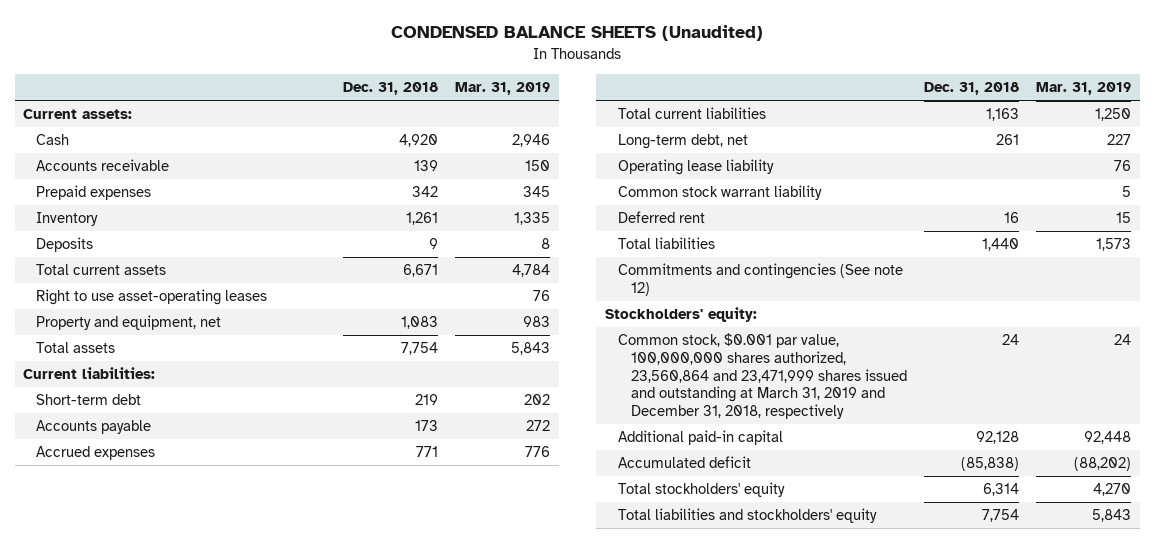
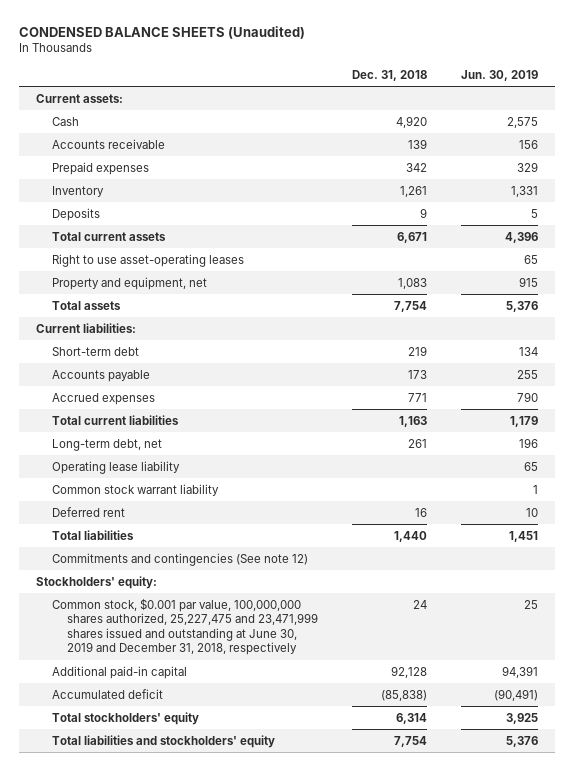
- | Dec. 31, 2018 | Mar. 31, 2019
+ | Dec. 31, 2018 | Jun. 30, 2019
- Common stock, $0.001 par value, 100,000,000 shares authorized, 23,560,864 and 23,471,999 shares issued and outstanding at March 31, 2019 and December 31, 2018, respectively | 24 | 24
+ Common stock, $0.001 par value, 100,000,000 shares authorized, 25,227,475 and 23,471,999 shares issued and outstanding at June 30, 2019 and December 31, 2018, respectively | 24 | 25

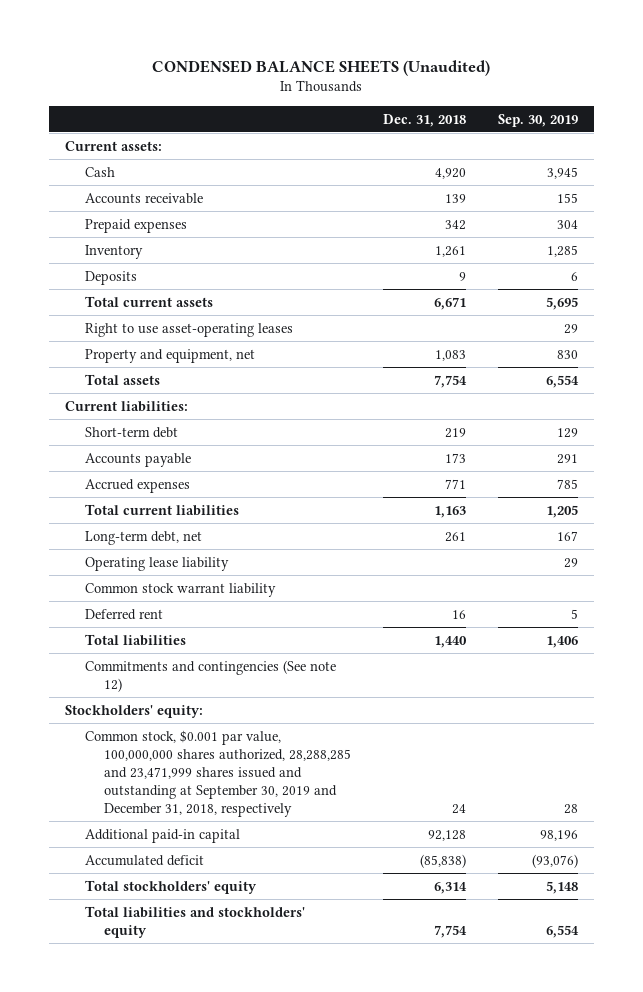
- | Dec. 31, 2018 | Jun. 30, 2019
+ | Dec. 31, 2018 | Sep. 30, 2019
- Common stock, $0.001 par value, 100,000,000 shares authorized, 25,227,475 and 23,471,999 shares issued and outstanding at June 30, 2019 and December 31, 2018, respectively | 24 | 25
+ Common stock, $0.001 par value, 100,000,000 shares authorized, 28,288,285 and 23,471,999 shares issued and outstanding at September 30, 2019 and December 31, 2018, respectively | 24 | 28

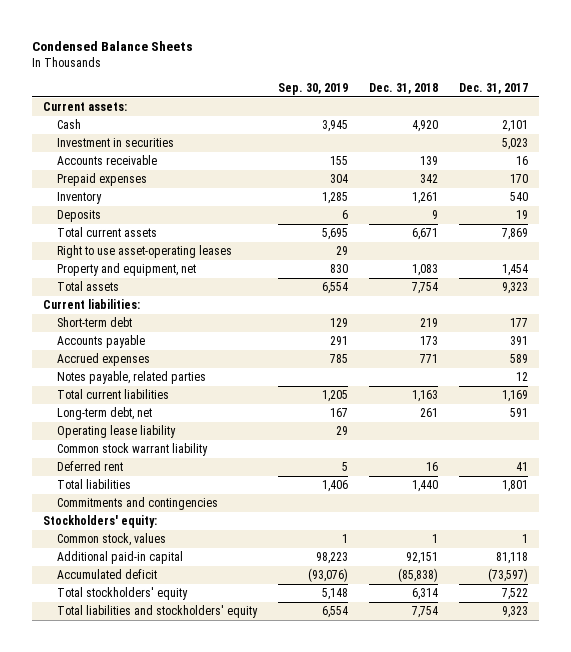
- CONDENSED BALANCE SHEETS (Unaudited)
+ Condensed Balance Sheets
- | Dec. 31, 2018 | Sep. 30, 2019
+ | Sep. 30, 2019 | Dec. 31, 2018 | Dec. 31, 2017
+ Investment in securities | | | 5,023
+ Notes payable, related parties | | | 12
- Commitments and contingencies (See note 12)
+ Commitments and contingencies
- Common stock, $0.001 par value, 100,000,000 shares authorized, 28,288,285 and 23,471,999 shares issued and outstanding at September 30, 2019 and December 31, 2018, respectively | 24 | 28
- Additional paid-in capital | 92,128 | 98,196
+ Common stock, values | 1 | 1 | 1
+ Additional paid-in capital | 98,223 | 92,151 | 81,118

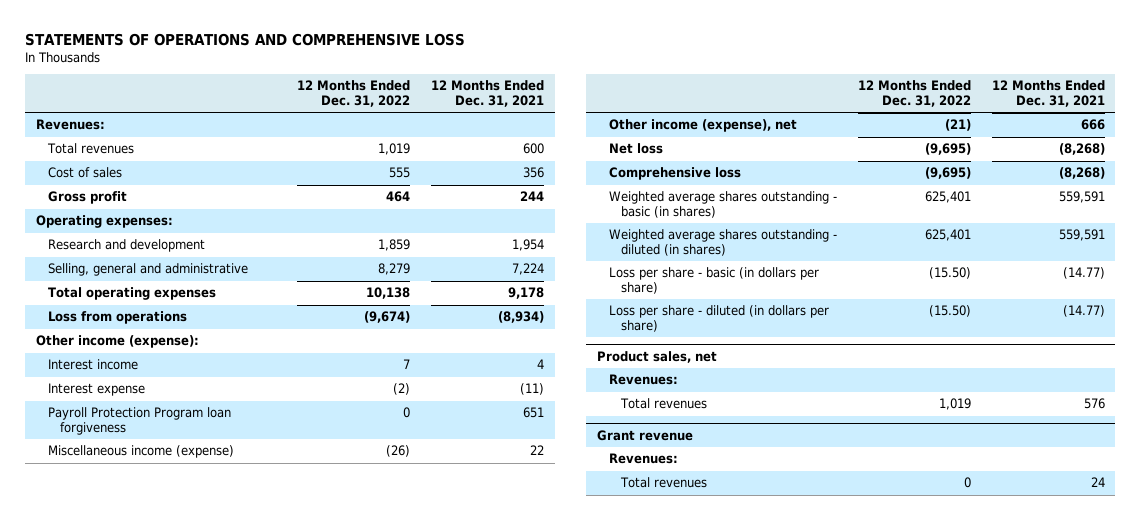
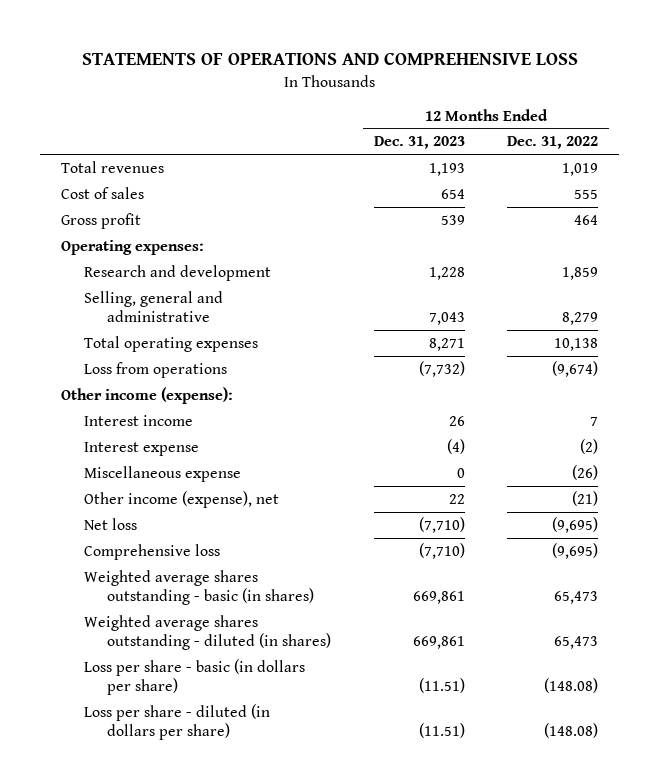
- | 12 Months Ended Dec. 31, 2022 | 12 Months Ended Dec. 31, 2021
+ | 12 Months Ended Dec. 31, 2023 | 12 Months Ended Dec. 31, 2022
- Revenues:
- Payroll Protection Program loan forgiveness | 0 | 651
- Miscellaneous income (expense) | (26) | 22
+ Miscellaneous expense | 0 | (26)
- Weighted average shares outstanding - basic (in shares) | 625,401 | 559,591
- Weighted average shares outstanding - diluted (in shares) | 625,401 | 559,591
- Loss per share - basic (in dollars per share) | (15.50) | (14.77)
- Loss per share - diluted (in dollars per share) | (15.50) | (14.77)
- Product sales, net
- Revenues:
- Total revenues | 1,019 | 576
- Grant revenue
- Revenues:
- Total revenues | 0 | 24
+ Weighted average shares outstanding - basic (in shares) | 669,861 | 65,473
+ Weighted average shares outstanding - diluted (in shares) | 669,861 | 65,473
+ Loss per share - basic (in dollars per share) | (11.51) | (148.08)
+ Loss per share - diluted (in dollars per share) | (11.51) | (148.08)

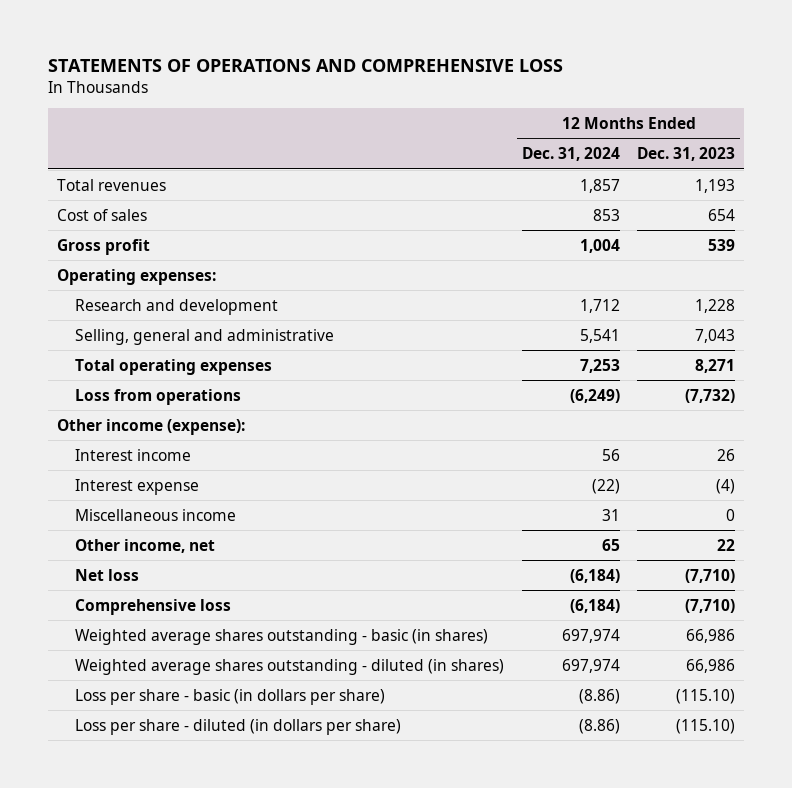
- | 12 Months Ended Dec. 31, 2023 | 12 Months Ended Dec. 31, 2022
+ | 12 Months Ended Dec. 31, 2024 | 12 Months Ended Dec. 31, 2023
- Miscellaneous expense | 0 | (26)
- Other income (expense), net | 22 | (21)
+ Miscellaneous income | 31 | 0
+ Other income, net | 65 | 22
- Weighted average shares outstanding - basic (in shares) | 669,861 | 65,473
- Weighted average shares outstanding - diluted (in shares) | 669,861 | 65,473
- Loss per share - basic (in dollars per share) | (11.51) | (148.08)
- Loss per share - diluted (in dollars per share) | (11.51) | (148.08)
+ Weighted average shares outstanding - basic (in shares) | 697,974 | 66,986
+ Weighted average shares outstanding - diluted (in shares) | 697,974 | 66,986
+ Loss per share - basic (in dollars per share) | (8.86) | (115.10)
+ Loss per share - diluted (in dollars per share) | (8.86) | (115.10)

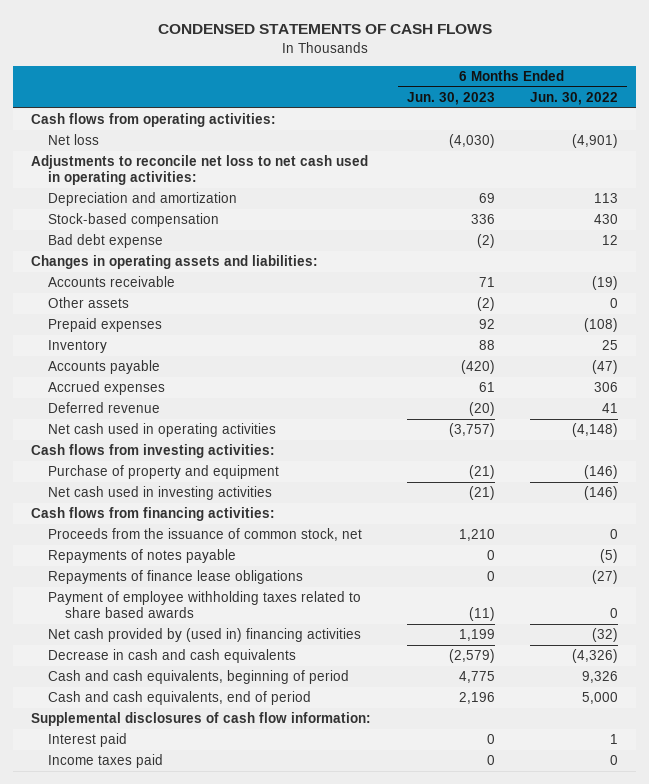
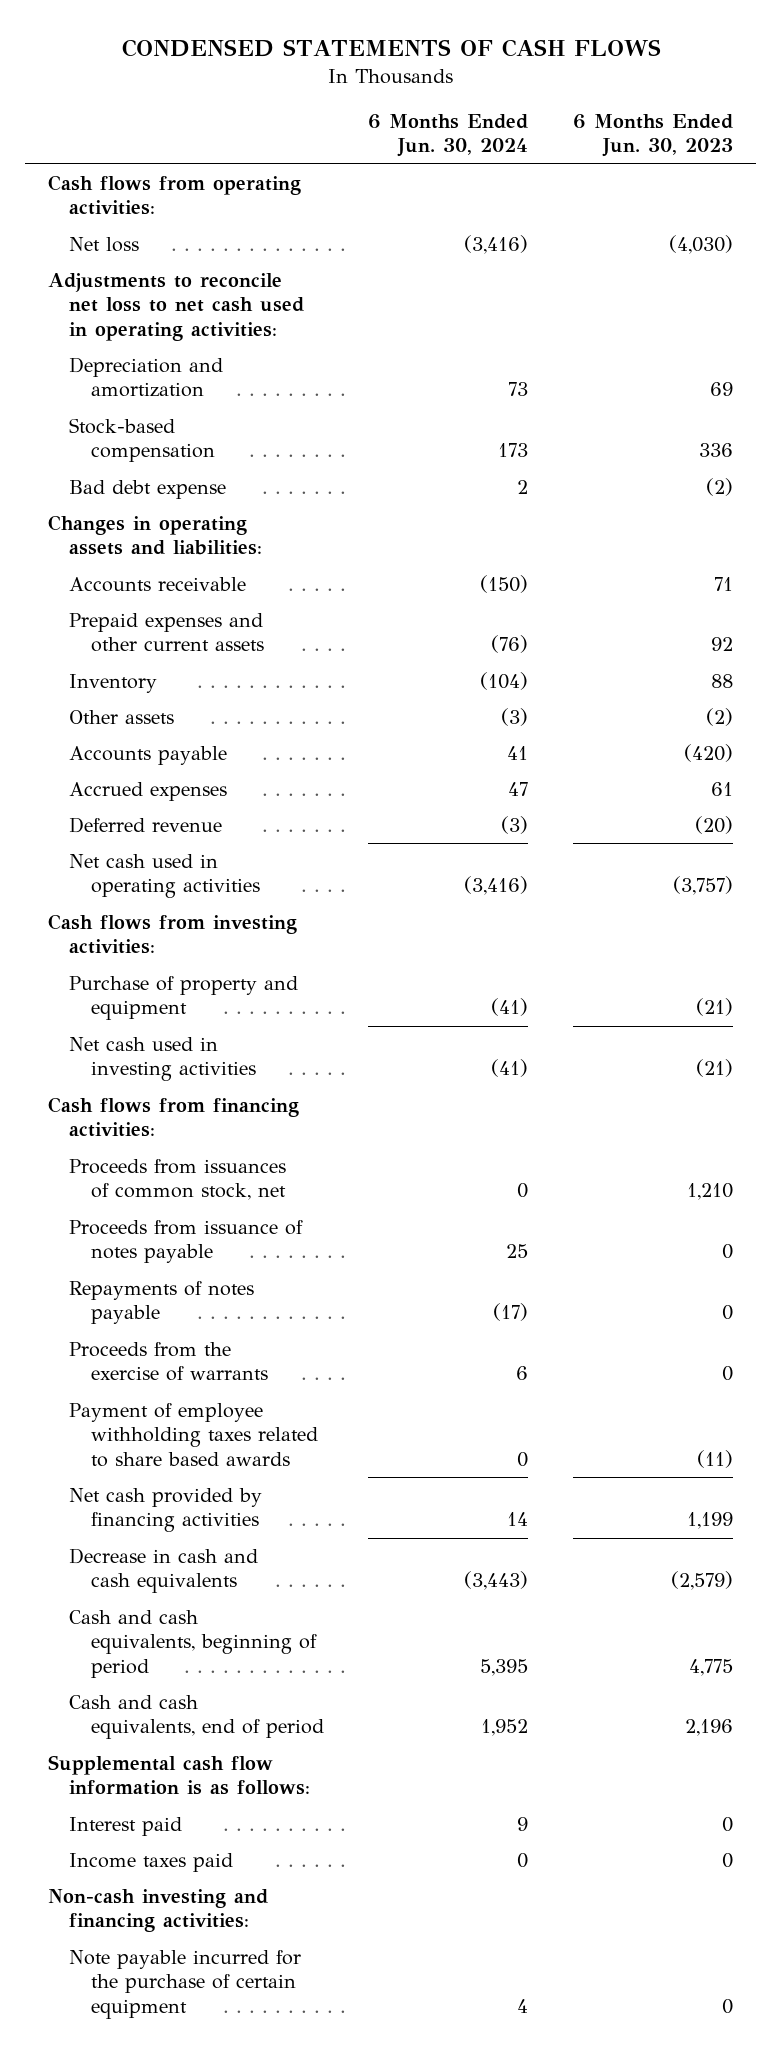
- | 6 Months Ended Jun. 30, 2023 | 6 Months Ended Jun. 30, 2022
+ | 6 Months Ended Jun. 30, 2024 | 6 Months Ended Jun. 30, 2023
- Prepaid expenses | 92 | (108)
+ Prepaid expenses and other current assets | (76) | 92
moved down: Other assets | (3) | (2)
- Proceeds from the issuance of common stock, net | 1,210 | 0
+ Proceeds from issuances of common stock, net | 0 | 1,210
+ Proceeds from issuance of notes payable | 25 | 0
- Repayments of finance lease obligations | 0 | (27)
+ Proceeds from the exercise of warrants | 6 | 0
- Net cash provided by (used in) financing activities | 1,199 | (32)
+ Net cash provided by financing activities | 14 | 1,199
- Supplemental disclosures of cash flow information:
+ Supplemental cash flow information is as follows:
+ Non-cash investing and financing activities:
+ Note payable incurred for the purchase of certain equipment | 4 | 0

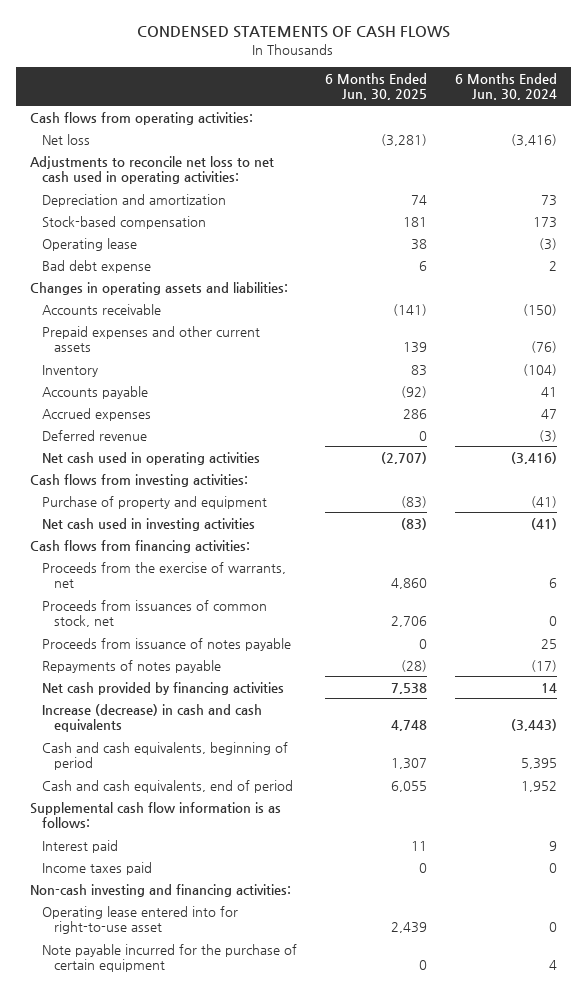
- | 6 Months Ended Jun. 30, 2024 | 6 Months Ended Jun. 30, 2023
+ | 6 Months Ended Jun. 30, 2025 | 6 Months Ended Jun. 30, 2024
+ Operating lease | 38 | (3)
- Other assets | (3) | (2)
+ Proceeds from the exercise of warrants, net | 4,860 | 6
- Proceeds from the exercise of warrants | 6 | 0
- Payment of employee withholding taxes related to share based awards | 0 | (11)
- Decrease in cash and cash equivalents | (3,443) | (2,579)
+ Increase (decrease) in cash and cash equivalents | 4,748 | (3,443)
+ Operating lease entered into for right-to-use asset | 2,439 | 0

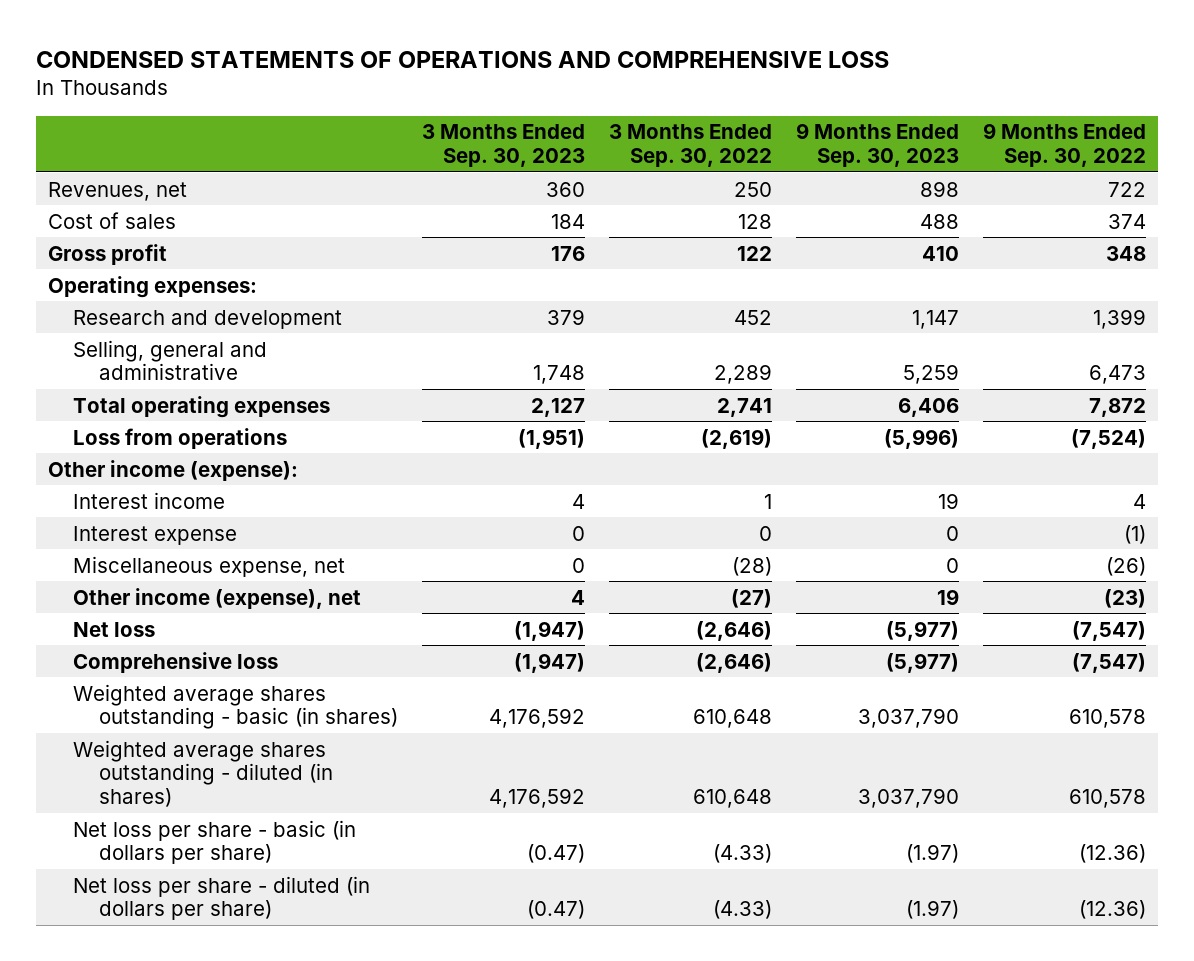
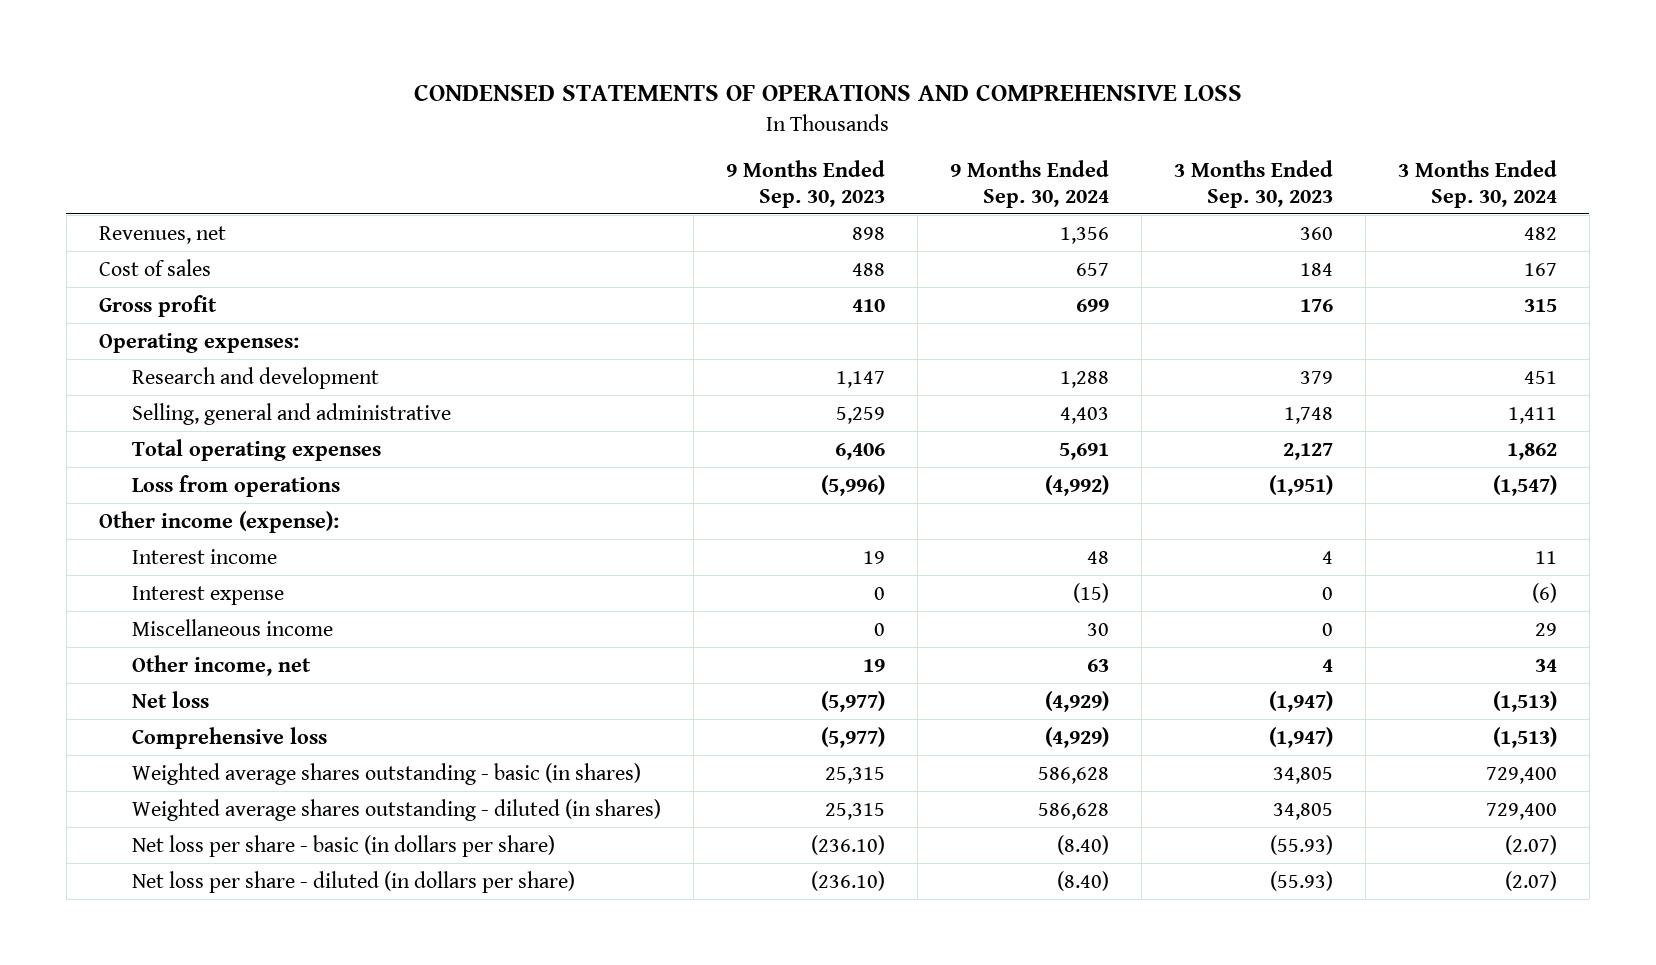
- | 3 Months Ended Sep. 30, 2023 | 3 Months Ended Sep. 30, 2022 | 9 Months Ended Sep. 30, 2023 | 9 Months Ended Sep. 30, 2022
+ | 9 Months Ended Sep. 30, 2023 | 9 Months Ended Sep. 30, 2024 | 3 Months Ended Sep. 30, 2023 | 3 Months Ended Sep. 30, 2024
- Miscellaneous expense, net | 0 | (28) | 0 | (26)
- Other income (expense), net | 4 | (27) | 19 | (23)
+ Miscellaneous income | 0 | 30 | 0 | 29
+ Other income, net | 19 | 63 | 4 | 34
- Weighted average shares outstanding - basic (in shares) | 4,176,592 | 610,648 | 3,037,790 | 610,578
- Weighted average shares outstanding - diluted (in shares) | 4,176,592 | 610,648 | 3,037,790 | 610,578
- Net loss per share - basic (in dollars per share) | (0.47) | (4.33) | (1.97) | (12.36)
- Net loss per share - diluted (in dollars per share) | (0.47) | (4.33) | (1.97) | (12.36)
+ Weighted average shares outstanding - basic (in shares) | 25,315 | 586,628 | 34,805 | 729,400
+ Weighted average shares outstanding - diluted (in shares) | 25,315 | 586,628 | 34,805 | 729,400
+ Net loss per share - basic (in dollars per share) | (236.10) | (8.40) | (55.93) | (2.07)
+ Net loss per share - diluted (in dollars per share) | (236.10) | (8.40) | (55.93) | (2.07)

